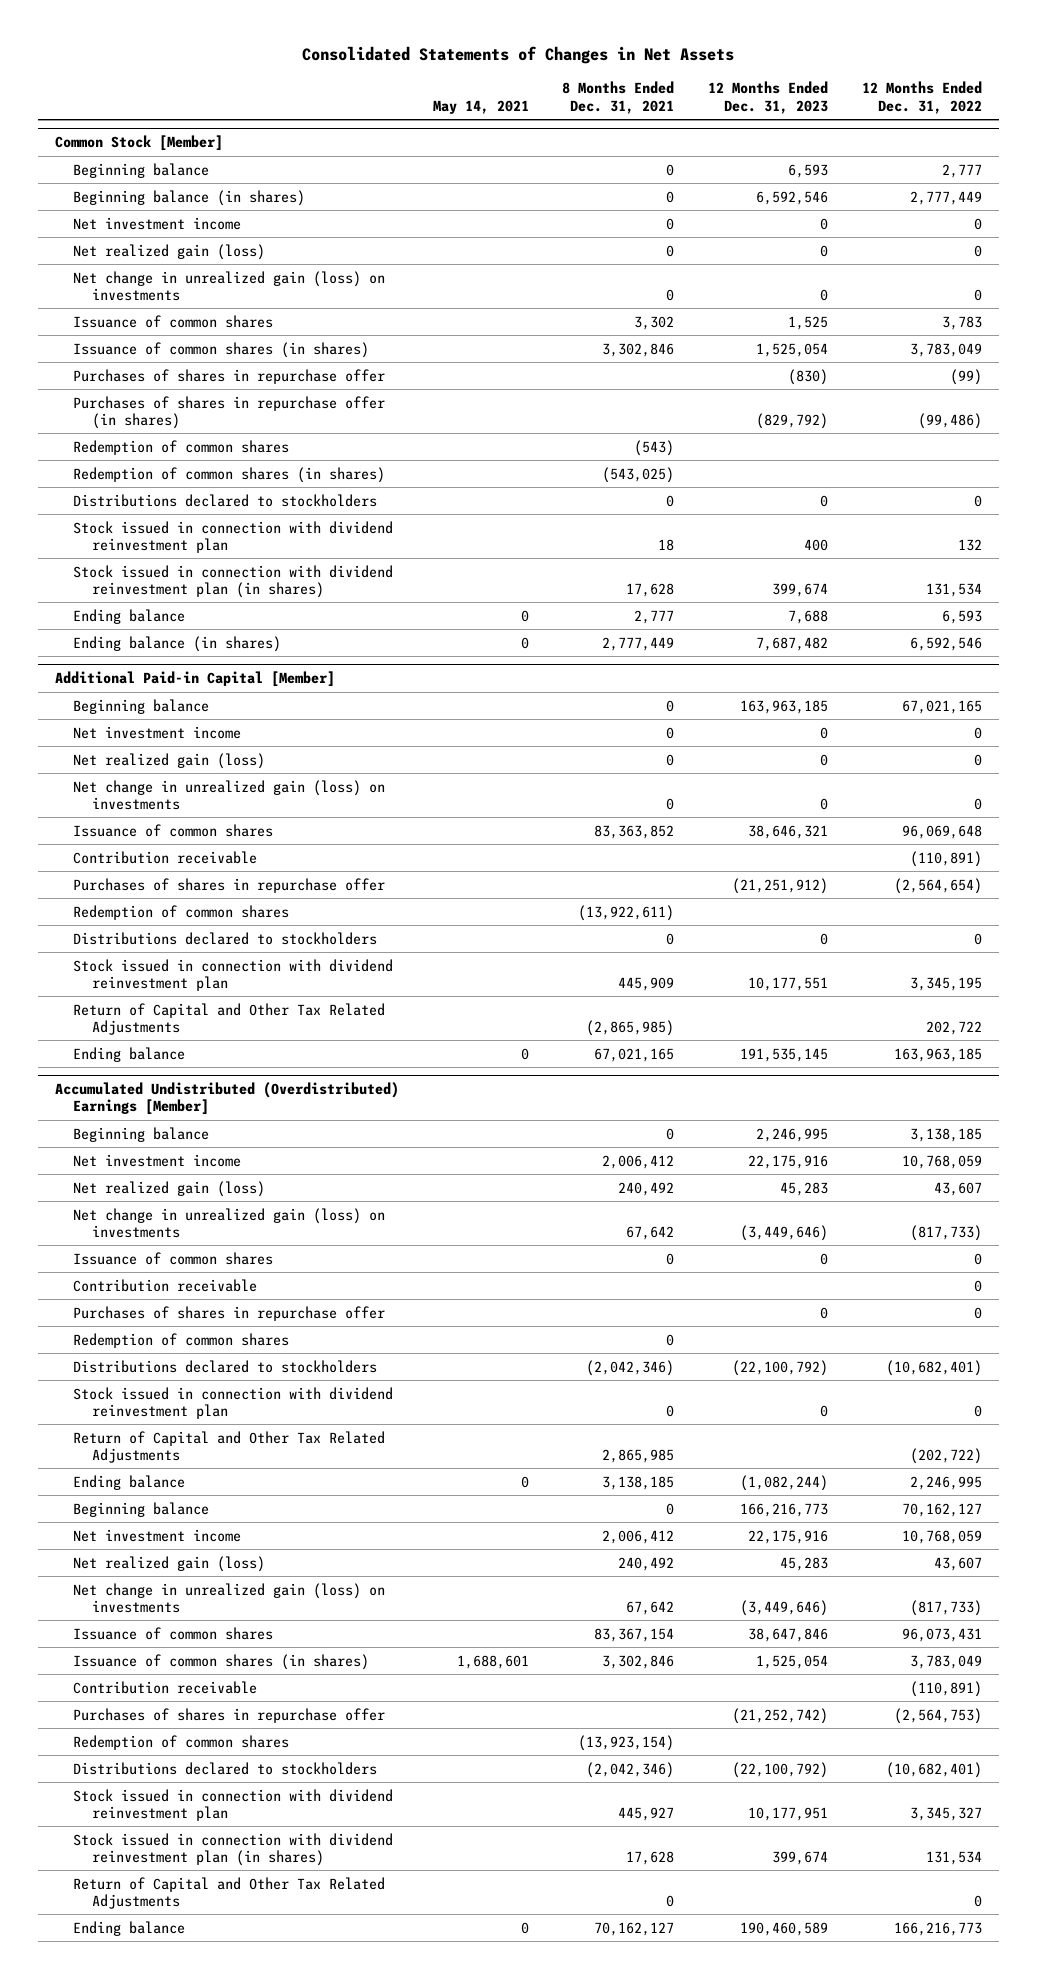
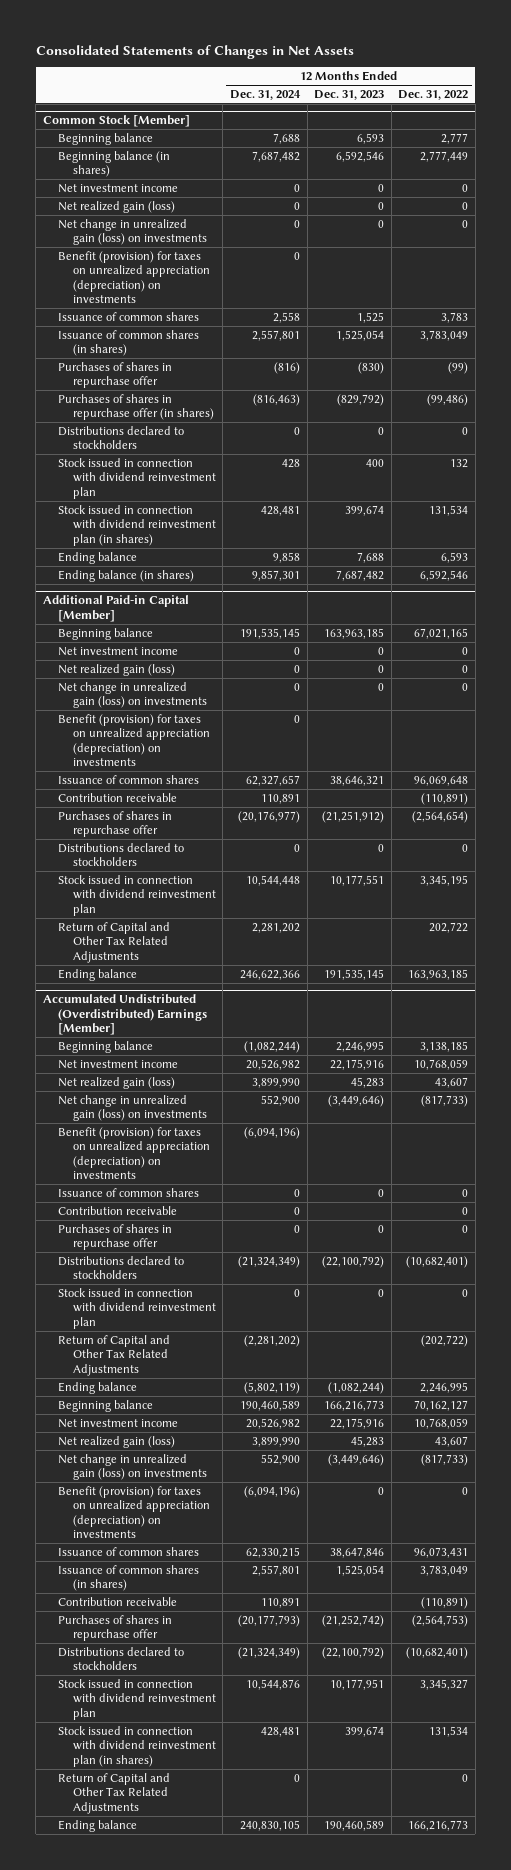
- | May 14, 2021 | 8 Months Ended Dec. 31, 2021 | 12 Months Ended Dec. 31, 2023 | 12 Months Ended Dec. 31, 2022
+ | 12 Months Ended Dec. 31, 2024 | 12 Months Ended Dec. 31, 2023 | 12 Months Ended Dec. 31, 2022
@ Common Stock [Member]
+ Benefit (provision) for taxes on unrealized appreciation (depreciation) on investments | 0 | |
- Redemption of common shares | | (543) | |
- Redemption of common shares (in shares) | | (543,025) | |
@ Additional Paid-in Capital [Member]
+ Benefit (provision) for taxes on unrealized appreciation (depreciation) on investments | 0 | |
- Redemption of common shares | | (13,922,611) | |
@ Accumulated Undistributed (Overdistributed) Earnings [Member]
+ Benefit (provision) for taxes on unrealized appreciation (depreciation) on investments | (6,094,196) | |
- Redemption of common shares | | 0 | |
+ Benefit (provision) for taxes on unrealized appreciation (depreciation) on investments | (6,094,196) | 0 | 0
- Redemption of common shares | | (13,923,154) | |

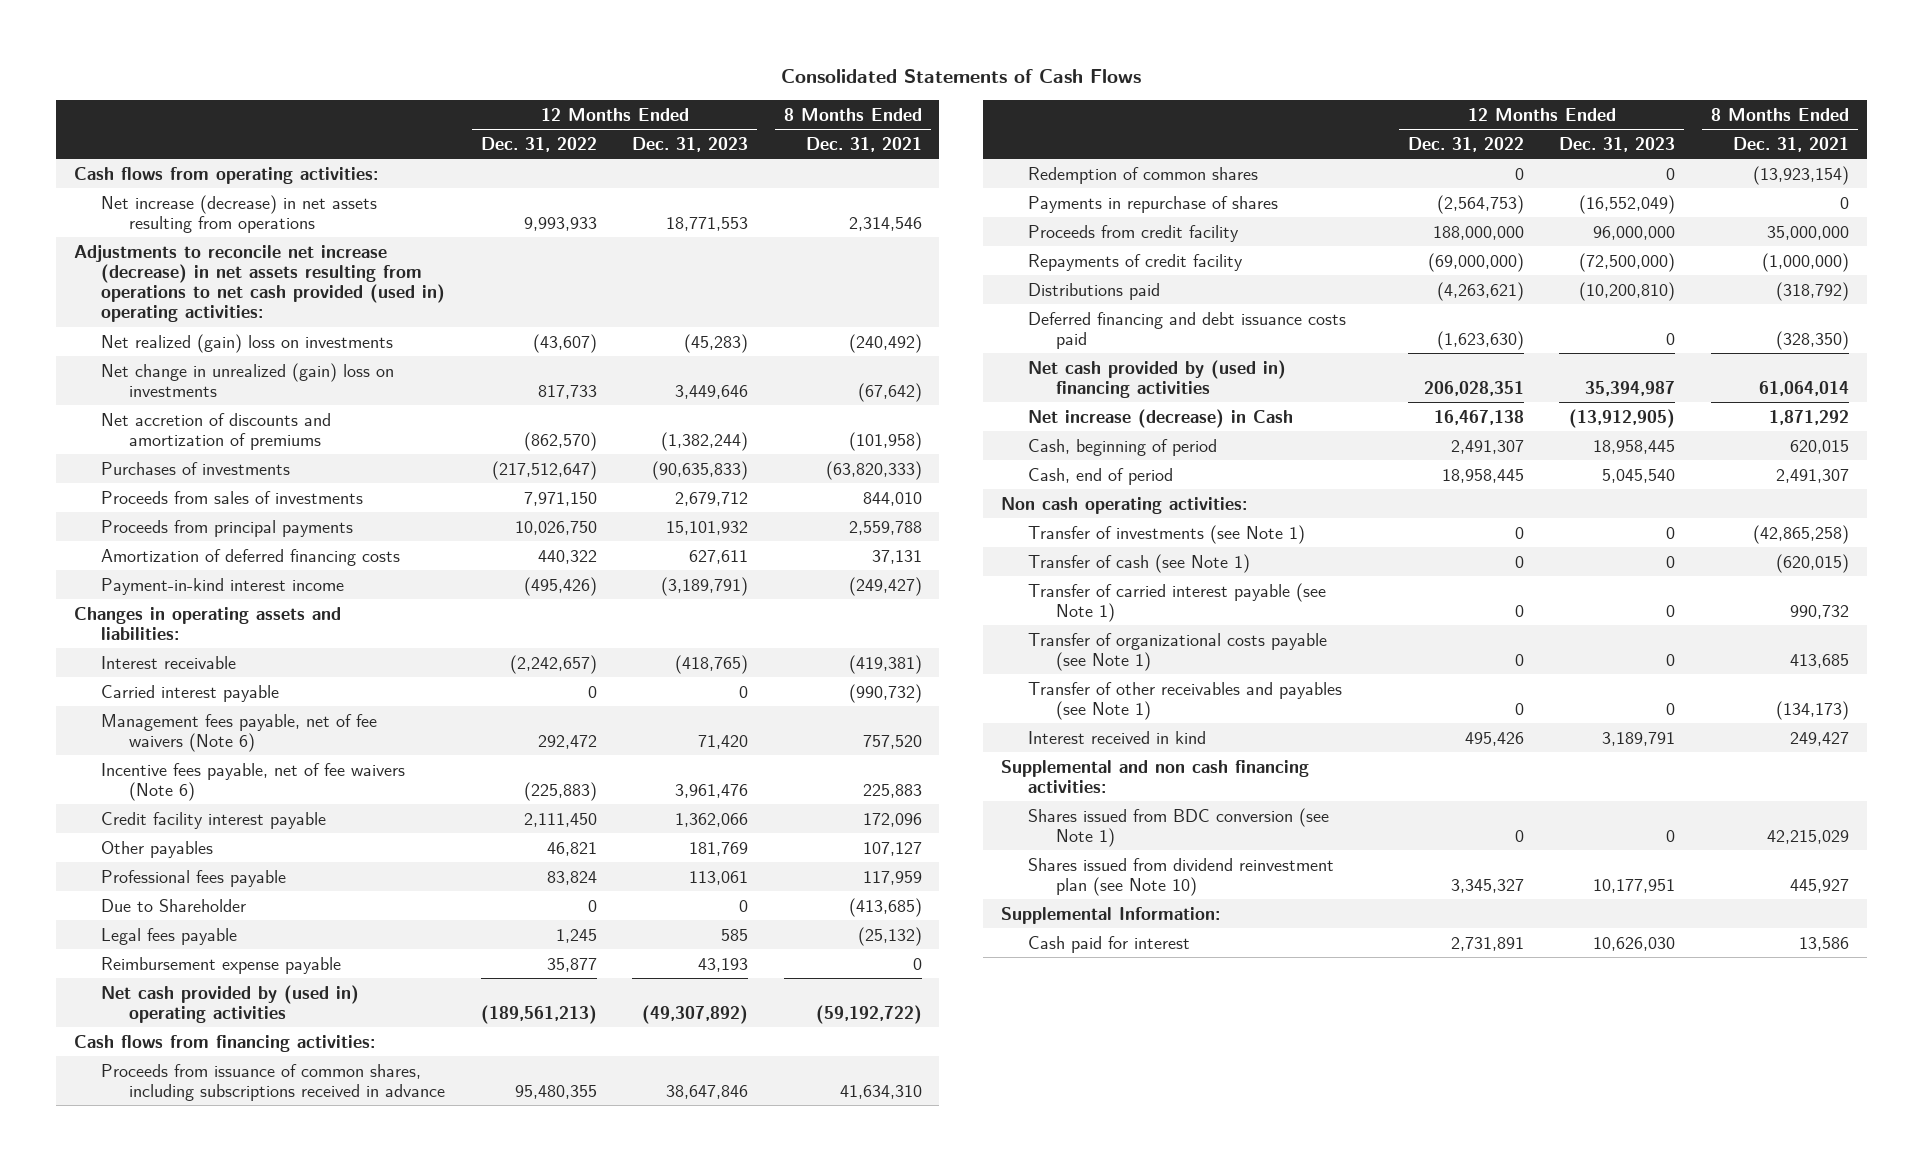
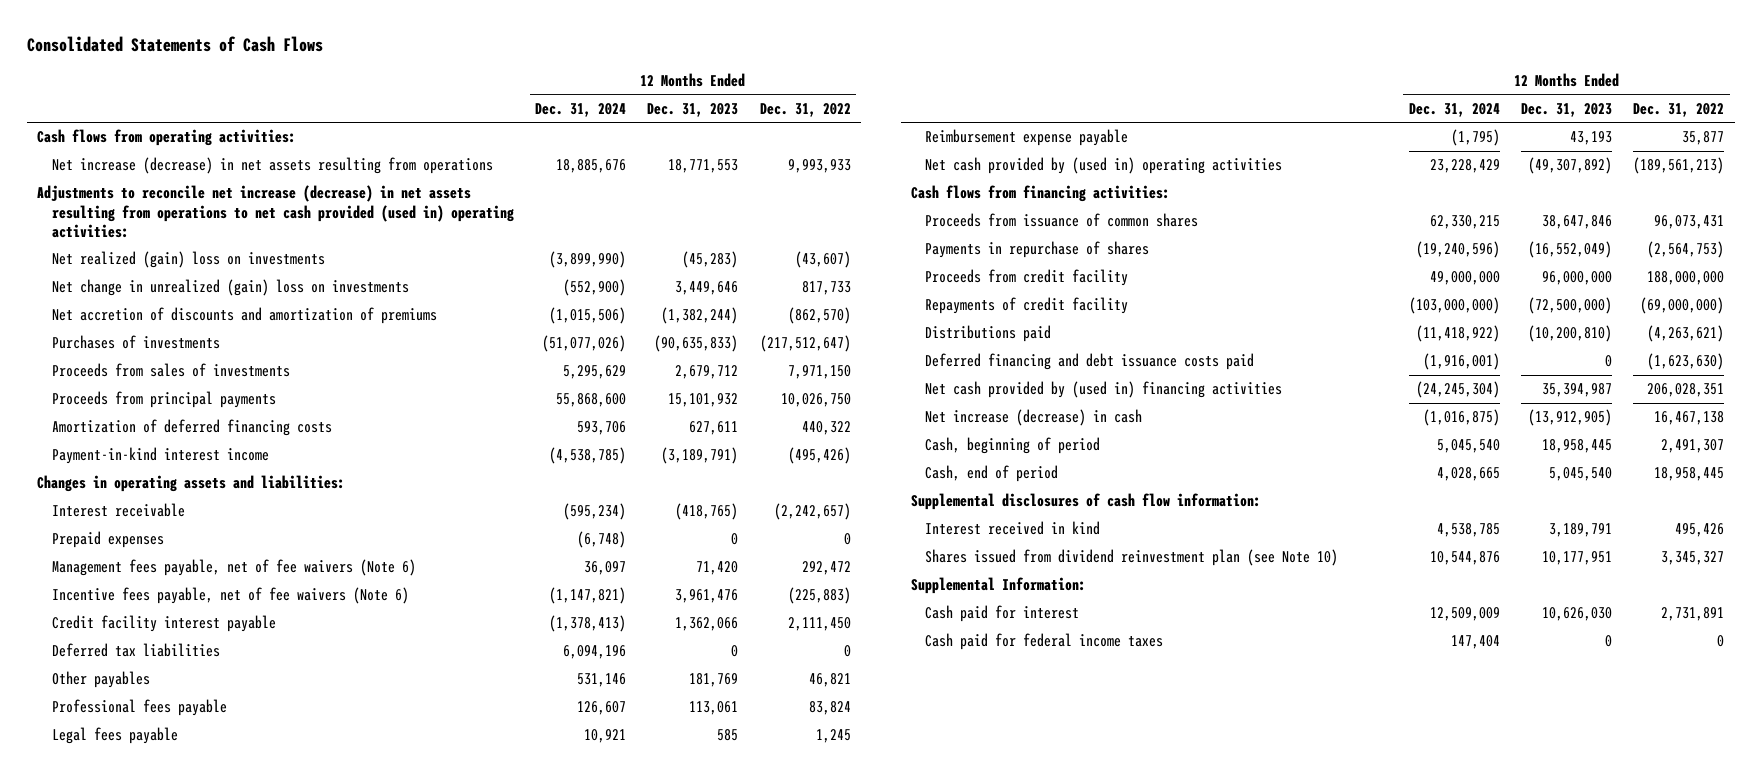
- | 12 Months Ended Dec. 31, 2022 | 12 Months Ended Dec. 31, 2023 | 8 Months Ended Dec. 31, 2021
+ | 12 Months Ended Dec. 31, 2024 | 12 Months Ended Dec. 31, 2023 | 12 Months Ended Dec. 31, 2022
- Carried interest payable | 0 | 0 | (990,732)
+ Prepaid expenses | (6,748) | 0 | 0
+ Deferred tax liabilities | 6,094,196 | 0 | 0
- Due to Shareholder | 0 | 0 | (413,685)
- Proceeds from issuance of common shares, including subscriptions received in advance | 95,480,355 | 38,647,846 | 41,634,310
- Redemption of common shares | 0 | 0 | (13,923,154)
+ Proceeds from issuance of common shares | 62,330,215 | 38,647,846 | 96,073,431
- Net increase (decrease) in Cash | 16,467,138 | (13,912,905) | 1,871,292
+ Net increase (decrease) in cash | (1,016,875) | (13,912,905) | 16,467,138
- Non cash operating activities:
- Transfer of investments (see Note 1) | 0 | 0 | (42,865,258)
- Transfer of cash (see Note 1) | 0 | 0 | (620,015)
- Transfer of carried interest payable (see Note 1) | 0 | 0 | 990,732
- Transfer of organizational costs payable (see Note 1) | 0 | 0 | 413,685
- Transfer of other receivables and payables (see Note 1) | 0 | 0 | (134,173)
+ Supplemental disclosures of cash flow information:
- Supplemental and non cash financing activities:
- Shares issued from BDC conversion (see Note 1) | 0 | 0 | 42,215,029
+ Cash paid for federal income taxes | 147,404 | 0 | 0

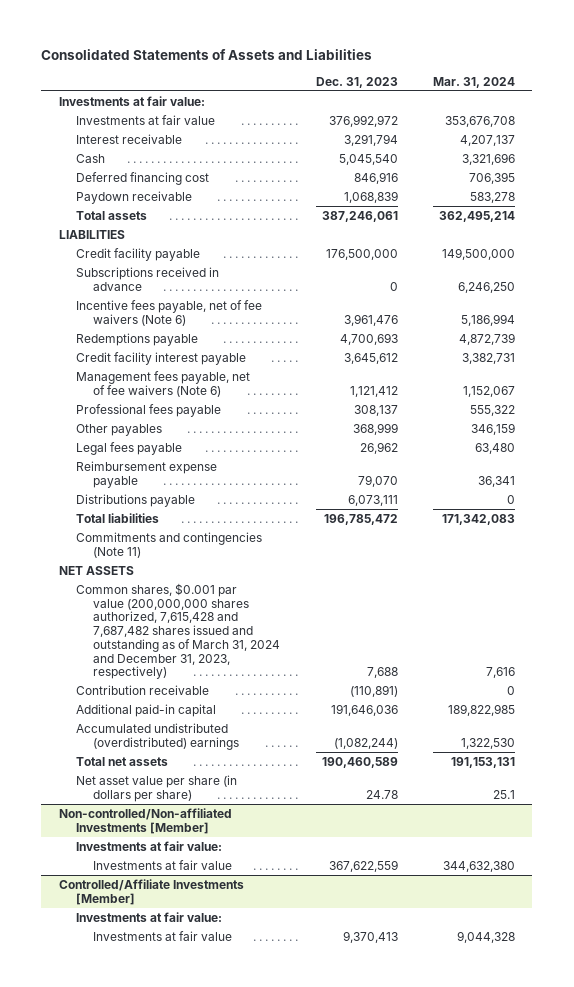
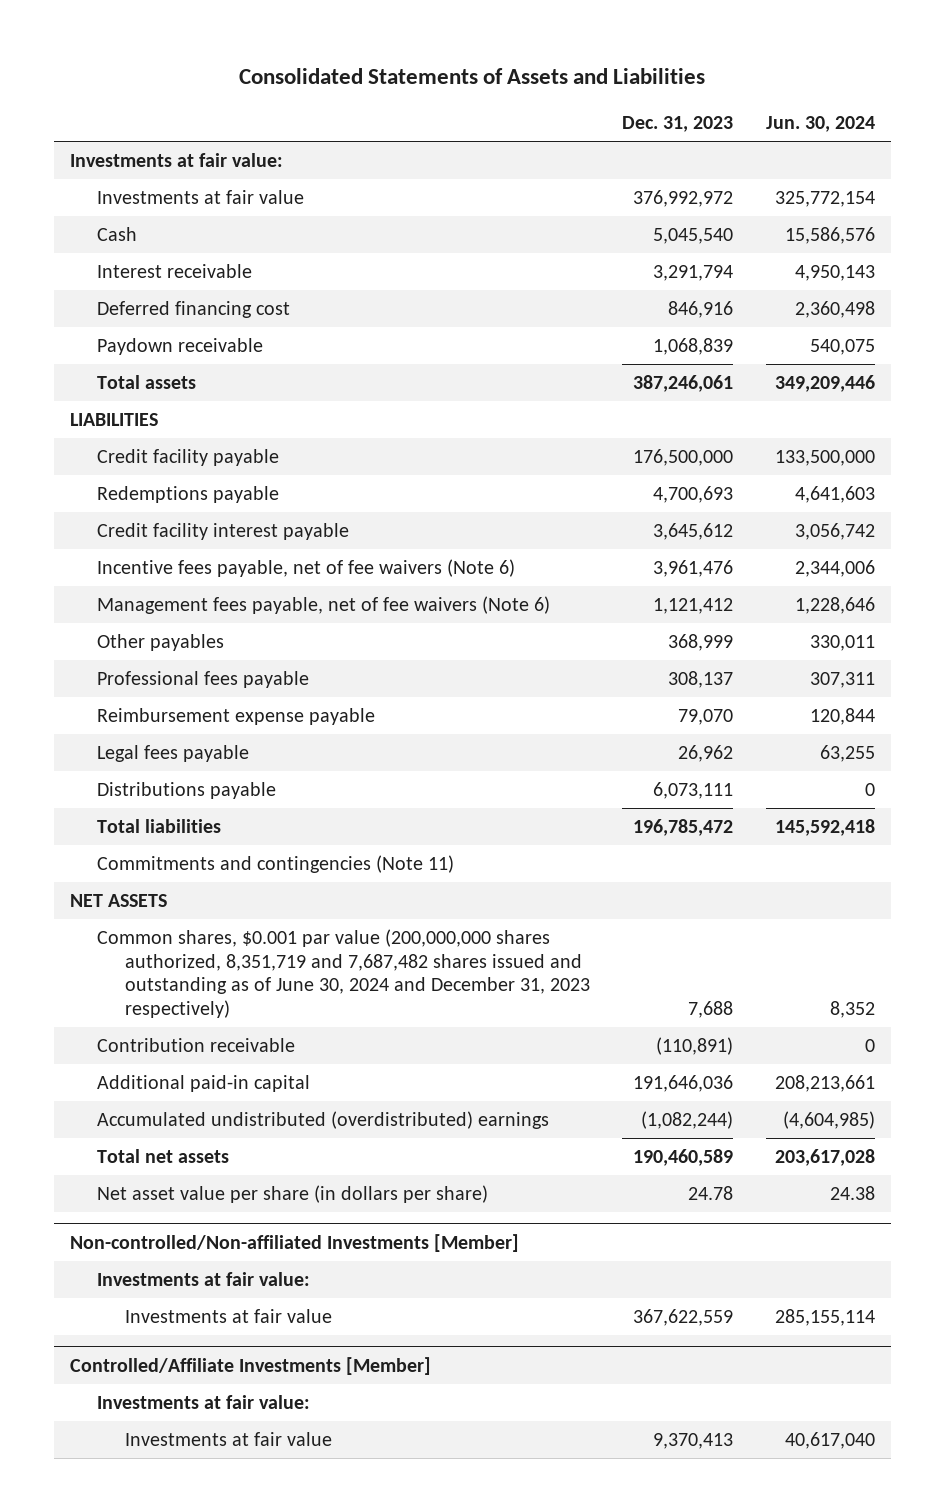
- | Dec. 31, 2023 | Mar. 31, 2024
+ | Dec. 31, 2023 | Jun. 30, 2024
moved down: Interest receivable | 3,291,794 | 4,950,143
- Subscriptions received in advance | 0 | 6,246,250
moved down: Incentive fees payable, net of fee waivers (Note 6) | 3,961,476 | 2,344,006
moved down: Professional fees payable | 308,137 | 307,311
moved down: Legal fees payable | 26,962 | 63,255
- Common shares, $0.001 par value (200,000,000 shares authorized, 7,615,428 and 7,687,482 shares issued and outstanding as of March 31, 2024 and December 31, 2023, respectively) | 7,688 | 7,616
+ Common shares, $0.001 par value (200,000,000 shares authorized, 8,351,719 and 7,687,482 shares issued and outstanding as of June 30, 2024 and December 31, 2023 respectively) | 7,688 | 8,352

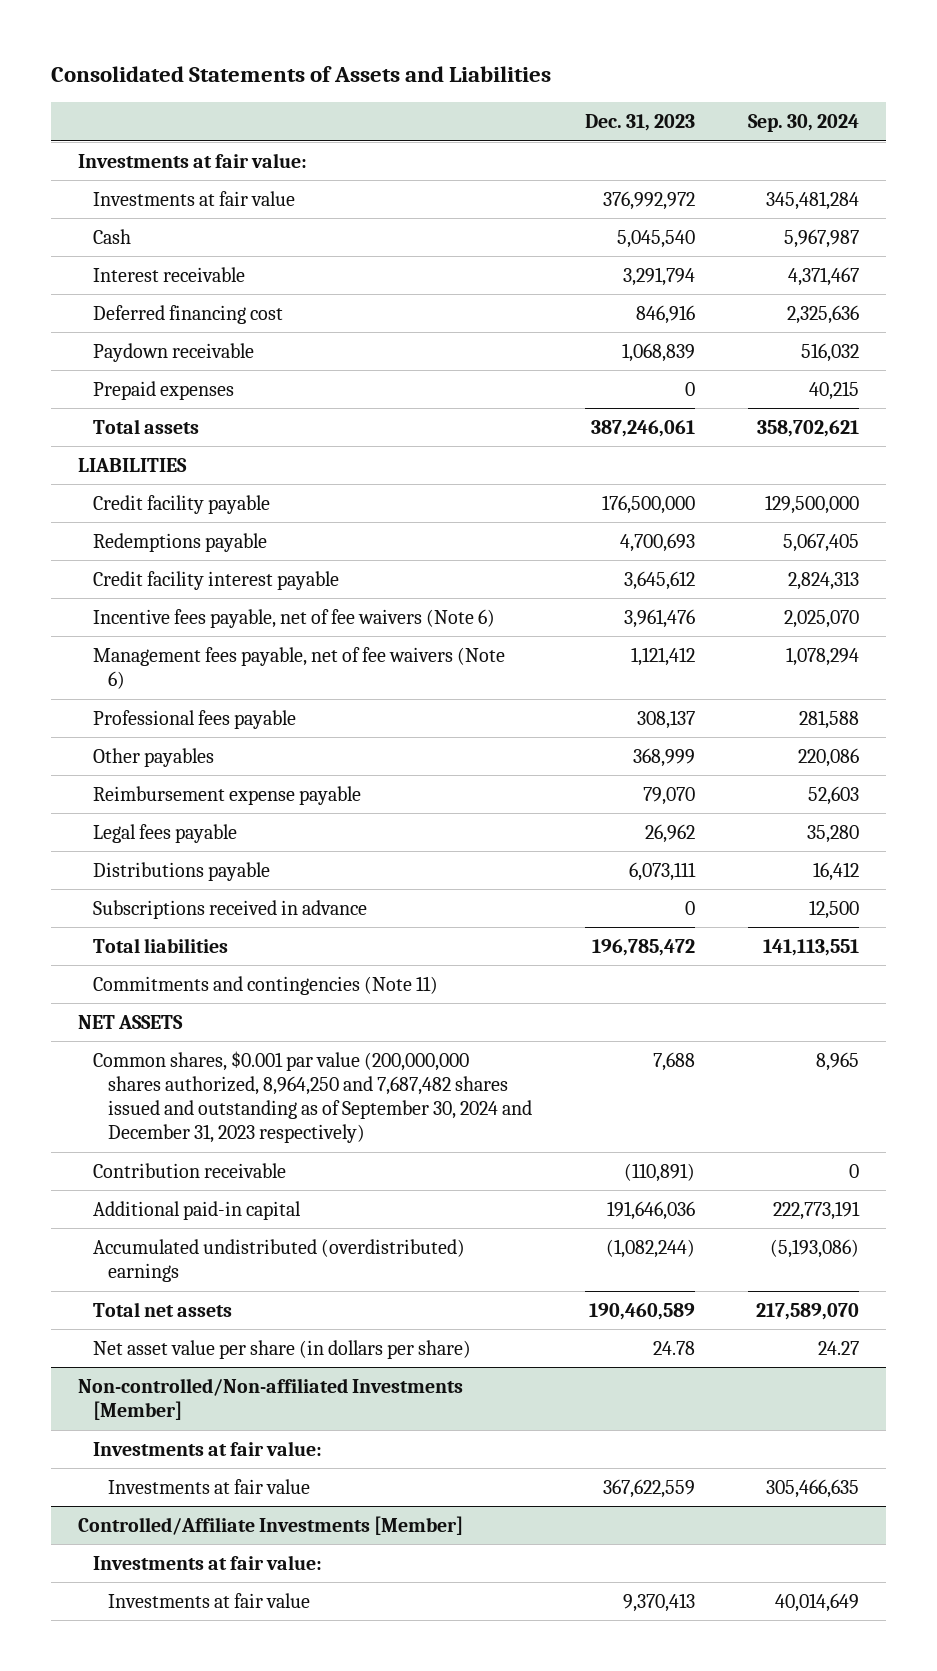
- | Dec. 31, 2023 | Jun. 30, 2024
+ | Dec. 31, 2023 | Sep. 30, 2024
+ Prepaid expenses | 0 | 40,215
moved down: Other payables | 368,999 | 220,086
+ Subscriptions received in advance | 0 | 12,500
- Common shares, $0.001 par value (200,000,000 shares authorized, 8,351,719 and 7,687,482 shares issued and outstanding as of June 30, 2024 and December 31, 2023 respectively) | 7,688 | 8,352
+ Common shares, $0.001 par value (200,000,000 shares authorized, 8,964,250 and 7,687,482 shares issued and outstanding as of September 30, 2024 and December 31, 2023 respectively) | 7,688 | 8,965

